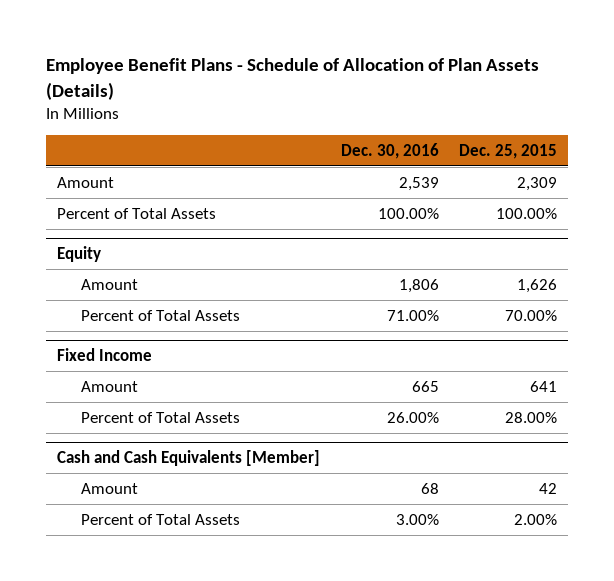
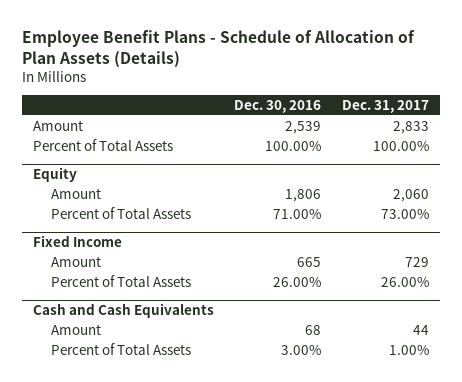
- | Dec. 30, 2016 | Dec. 25, 2015
+ | Dec. 30, 2016 | Dec. 31, 2017
- Cash and Cash Equivalents [Member]
+ Cash and Cash Equivalents

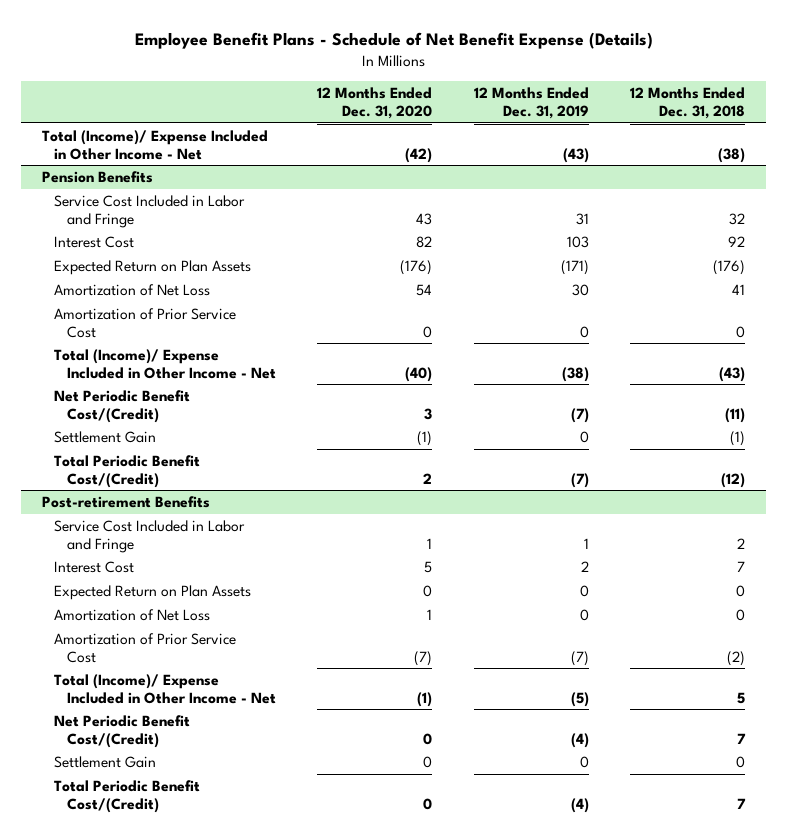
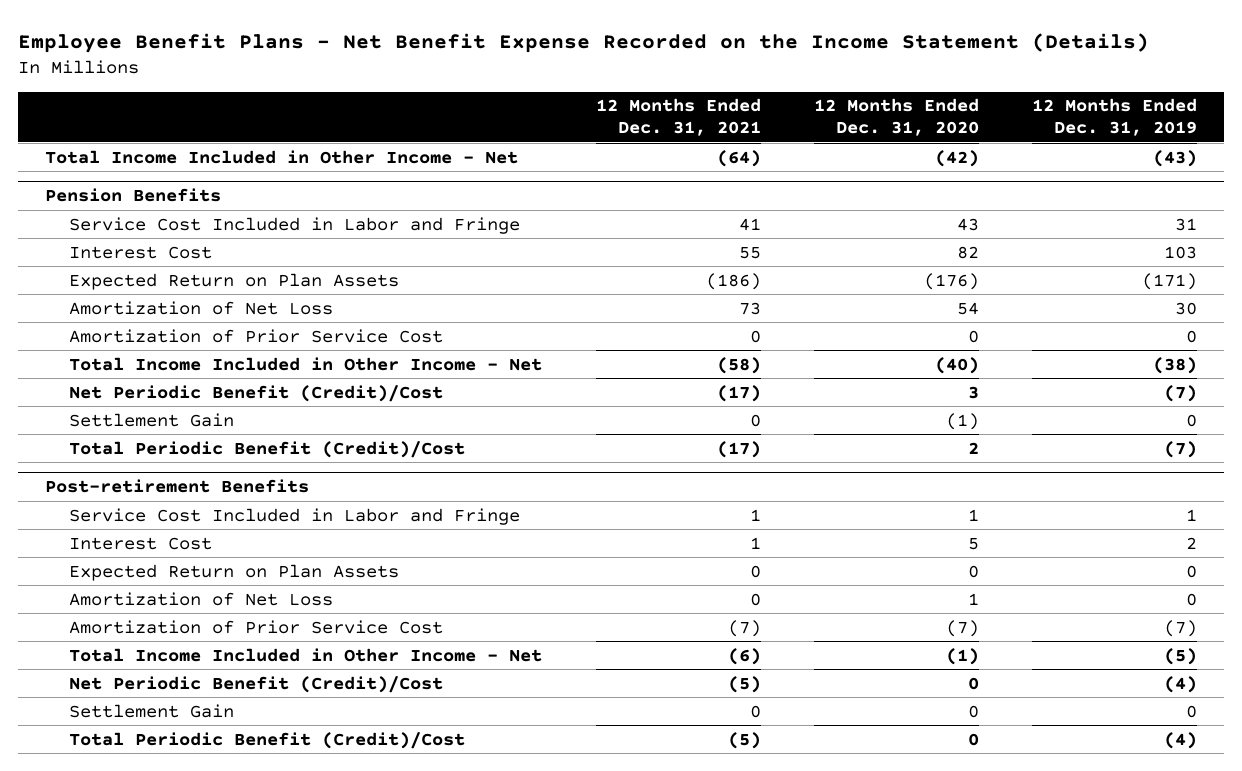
- Employee Benefit Plans - Schedule of Net Benefit Expense (Details)
+ Employee Benefit Plans - Net Benefit Expense Recorded on the Income Statement (Details)
- | 12 Months Ended Dec. 31, 2020 | 12 Months Ended Dec. 31, 2019 | 12 Months Ended Dec. 31, 2018
+ | 12 Months Ended Dec. 31, 2021 | 12 Months Ended Dec. 31, 2020 | 12 Months Ended Dec. 31, 2019
- Total (Income)/ Expense Included in Other Income - Net | (42) | (43) | (38)
+ Total Income Included in Other Income - Net | (64) | (42) | (43)
@ Pension Benefits
- Total (Income)/ Expense Included in Other Income - Net | (40) | (38) | (43)
- Net Periodic Benefit Cost/(Credit) | 3 | (7) | (11)
+ Total Income Included in Other Income - Net | (58) | (40) | (38)
+ Net Periodic Benefit (Credit)/Cost | (17) | 3 | (7)
- Total Periodic Benefit Cost/(Credit) | 2 | (7) | (12)
+ Total Periodic Benefit (Credit)/Cost | (17) | 2 | (7)
@ Post-retirement Benefits
- Total (Income)/ Expense Included in Other Income - Net | (1) | (5) | 5
- Net Periodic Benefit Cost/(Credit) | 0 | (4) | 7
+ Total Income Included in Other Income - Net | (6) | (1) | (5)
+ Net Periodic Benefit (Credit)/Cost | (5) | 0 | (4)
- Total Periodic Benefit Cost/(Credit) | 0 | (4) | 7
+ Total Periodic Benefit (Credit)/Cost | (5) | 0 | (4)

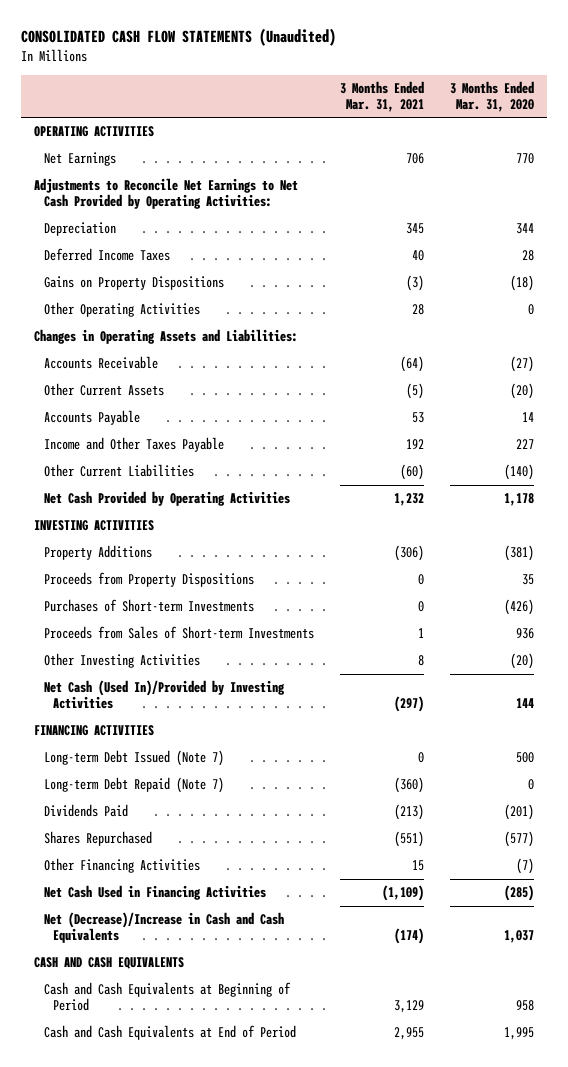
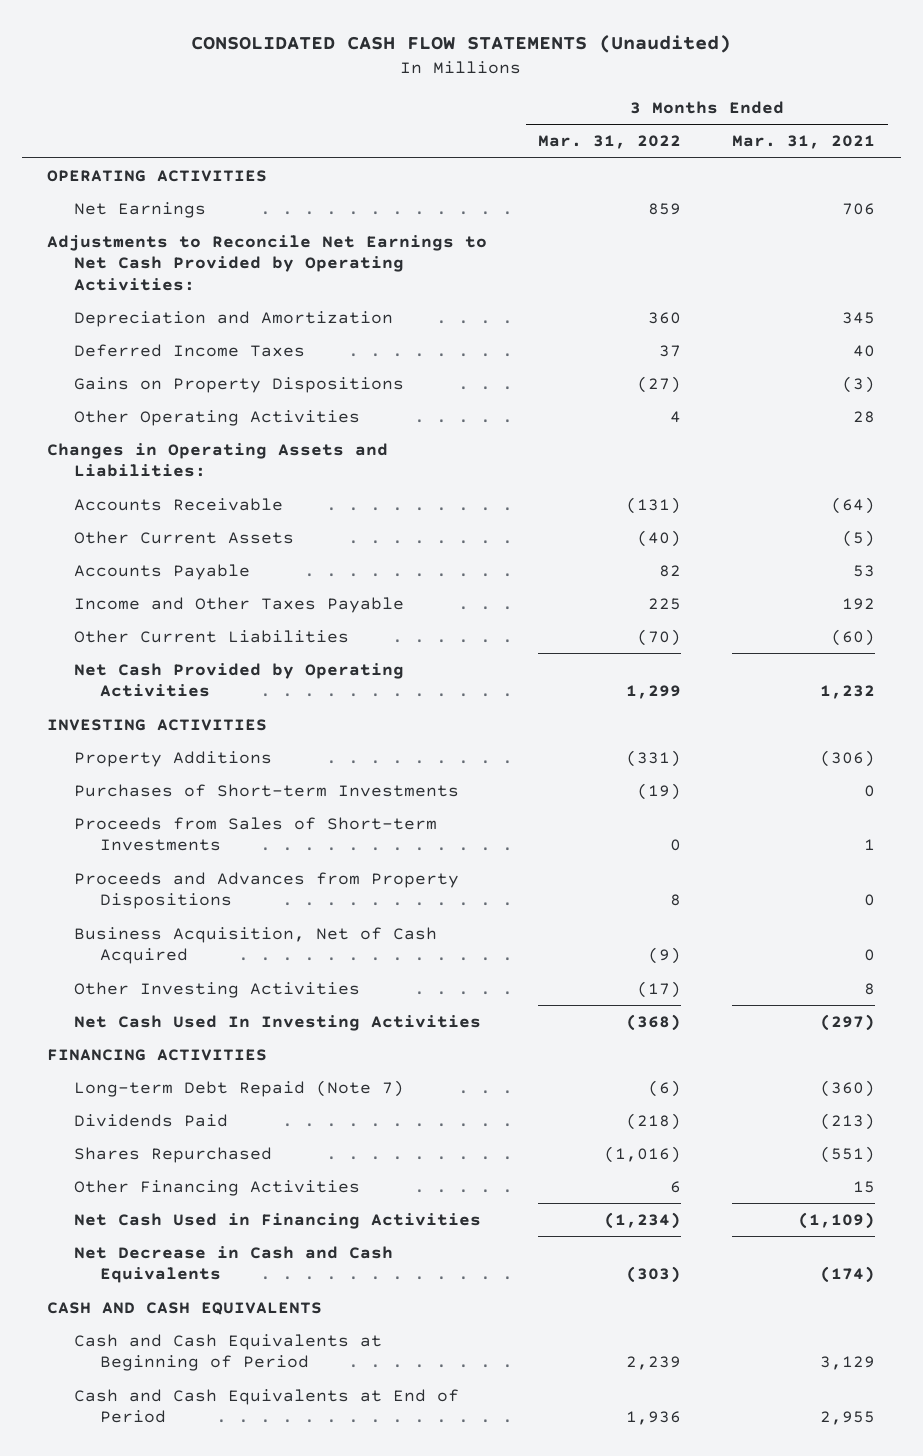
- | 3 Months Ended Mar. 31, 2021 | 3 Months Ended Mar. 31, 2020
+ | 3 Months Ended Mar. 31, 2022 | 3 Months Ended Mar. 31, 2021
- Depreciation | 345 | 344
+ Depreciation and Amortization | 360 | 345
- Proceeds from Property Dispositions | 0 | 35
+ Proceeds and Advances from Property Dispositions | 8 | 0
+ Business Acquisition, Net of Cash Acquired | (9) | 0
- Net Cash (Used In)/Provided by Investing Activities | (297) | 144
+ Net Cash Used In Investing Activities | (368) | (297)
- Long-term Debt Issued (Note 7) | 0 | 500
- Net (Decrease)/Increase in Cash and Cash Equivalents | (174) | 1,037
+ Net Decrease in Cash and Cash Equivalents | (303) | (174)

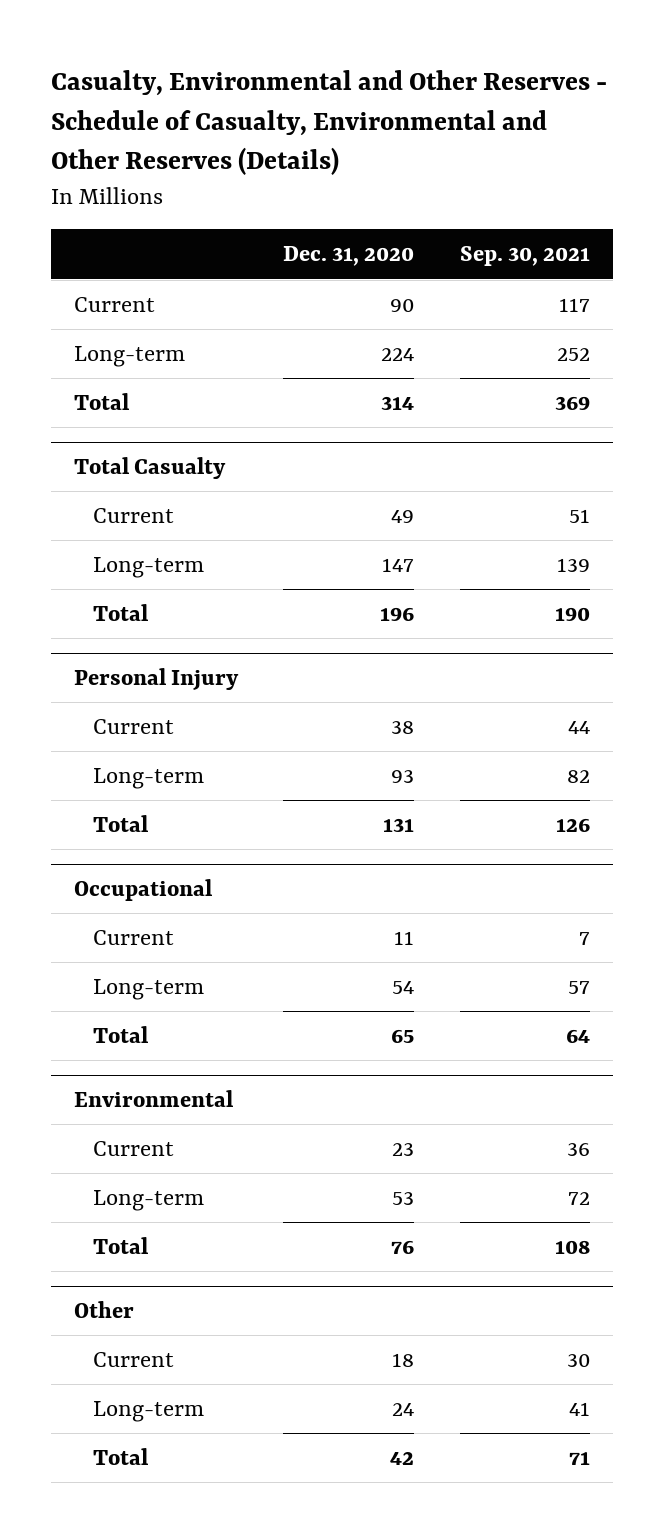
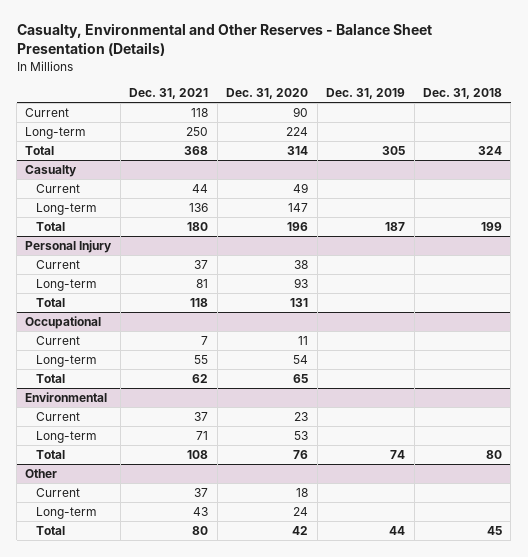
- Casualty, Environmental and Other Reserves - Schedule of Casualty, Environmental and Other Reserves (Details)
+ Casualty, Environmental and Other Reserves - Balance Sheet Presentation (Details)
- | Dec. 31, 2020 | Sep. 30, 2021
+ | Dec. 31, 2021 | Dec. 31, 2020 | Dec. 31, 2019 | Dec. 31, 2018
- Total Casualty
+ Casualty

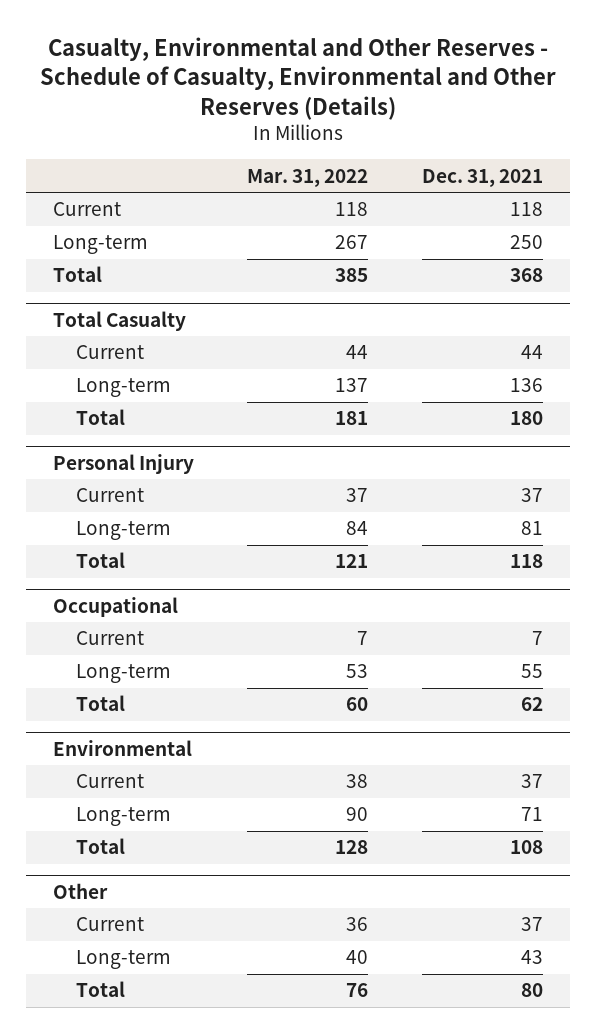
- Casualty, Environmental and Other Reserves - Balance Sheet Presentation (Details)
+ Casualty, Environmental and Other Reserves - Schedule of Casualty, Environmental and Other Reserves (Details)
- | Dec. 31, 2021 | Dec. 31, 2020 | Dec. 31, 2019 | Dec. 31, 2018
+ | Mar. 31, 2022 | Dec. 31, 2021
- Casualty
+ Total Casualty

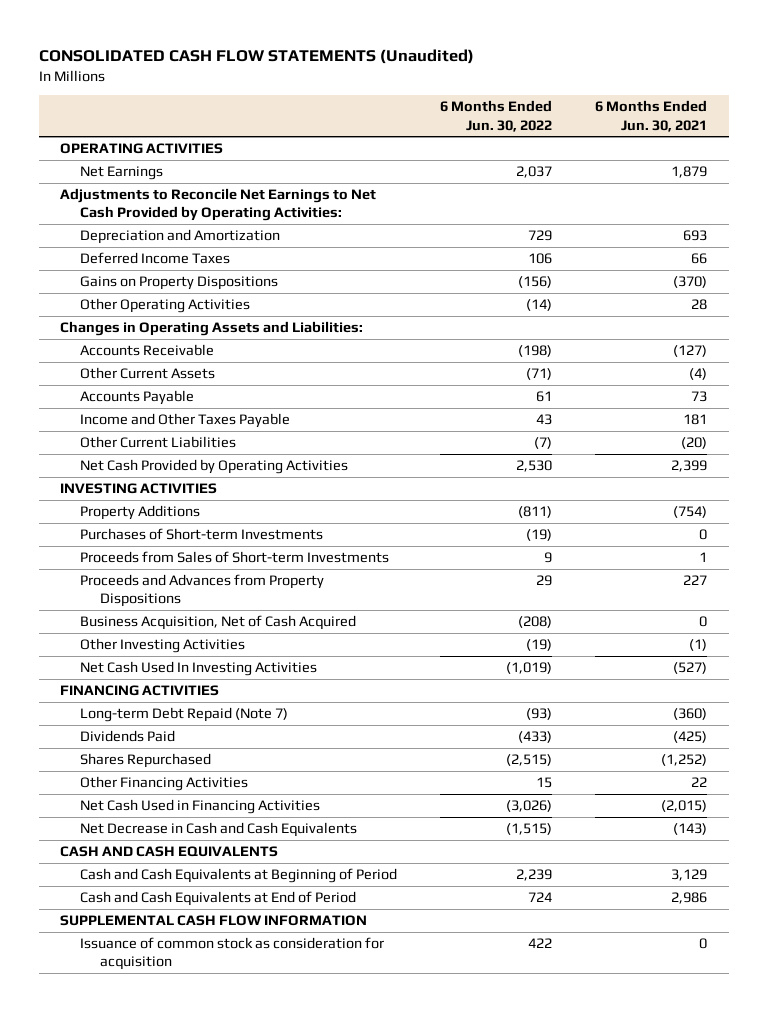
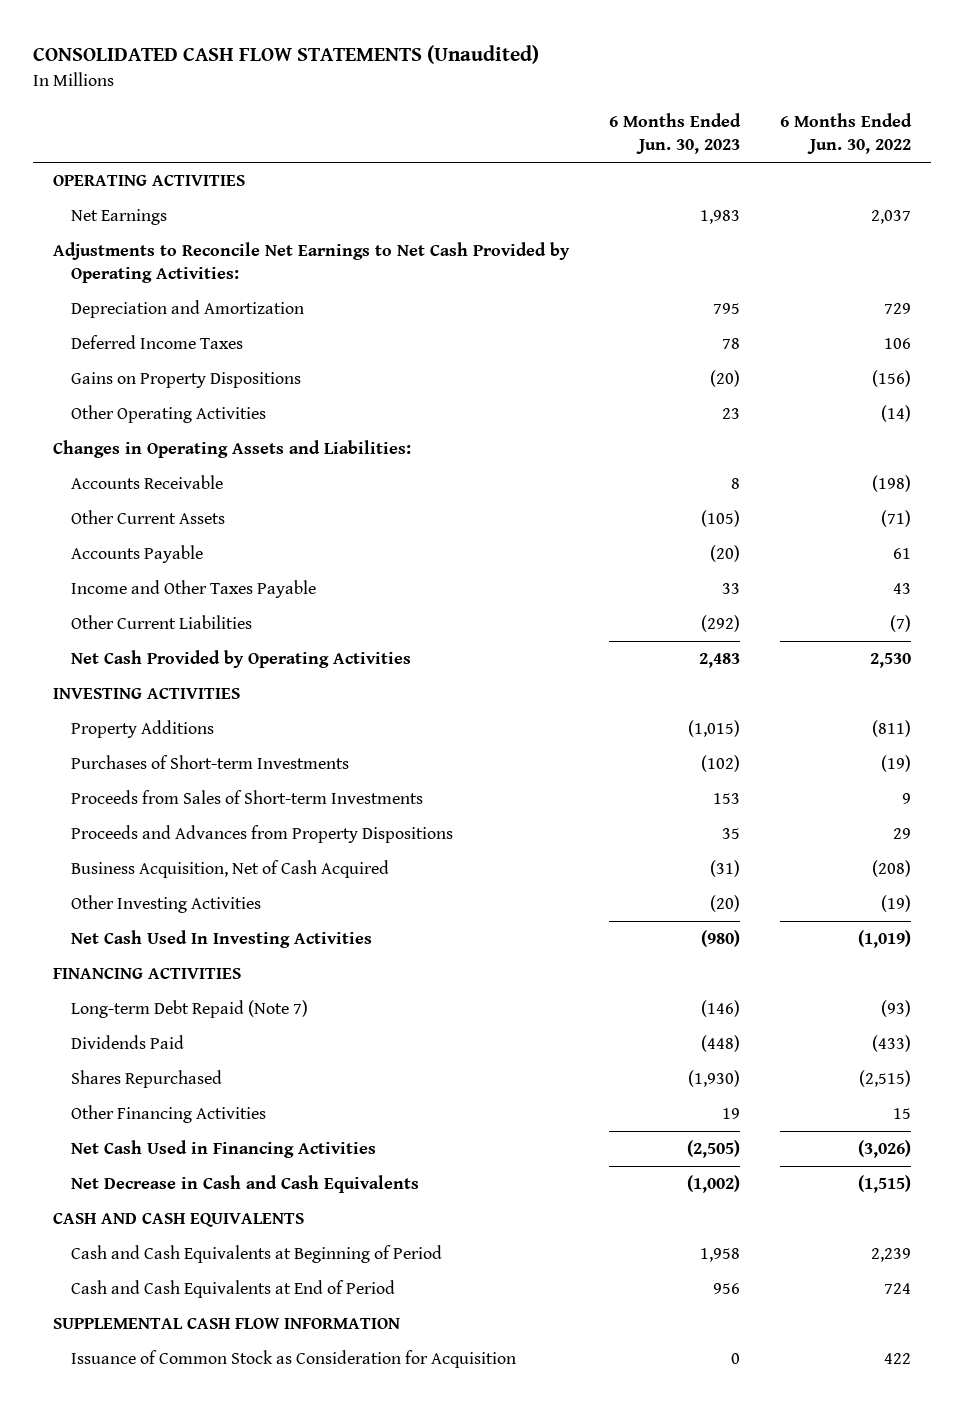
- | 6 Months Ended Jun. 30, 2022 | 6 Months Ended Jun. 30, 2021
+ | 6 Months Ended Jun. 30, 2023 | 6 Months Ended Jun. 30, 2022
- Issuance of common stock as consideration for acquisition | 422 | 0
+ Issuance of Common Stock as Consideration for Acquisition | 0 | 422

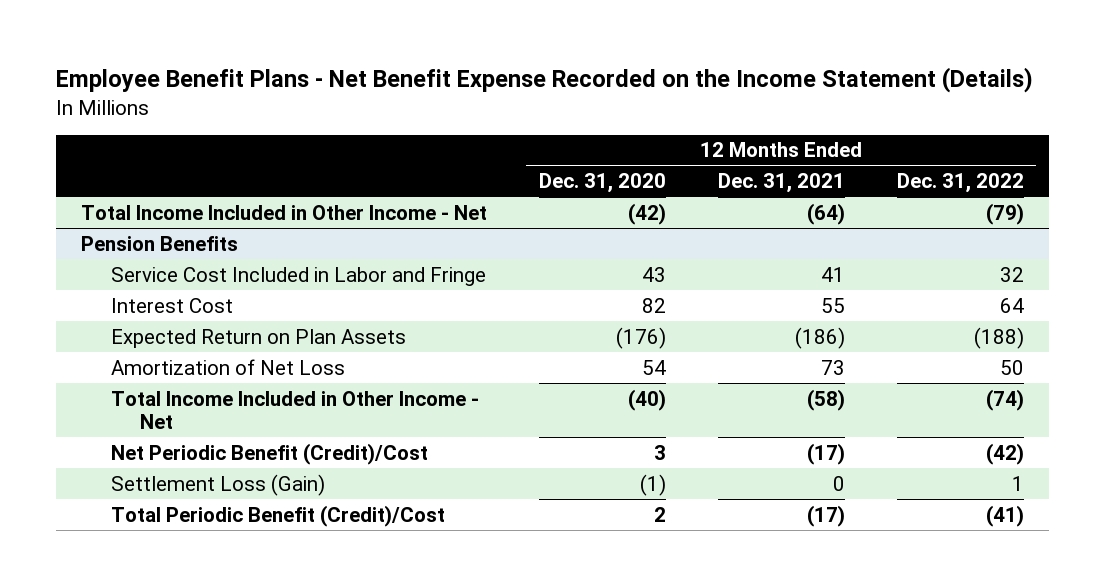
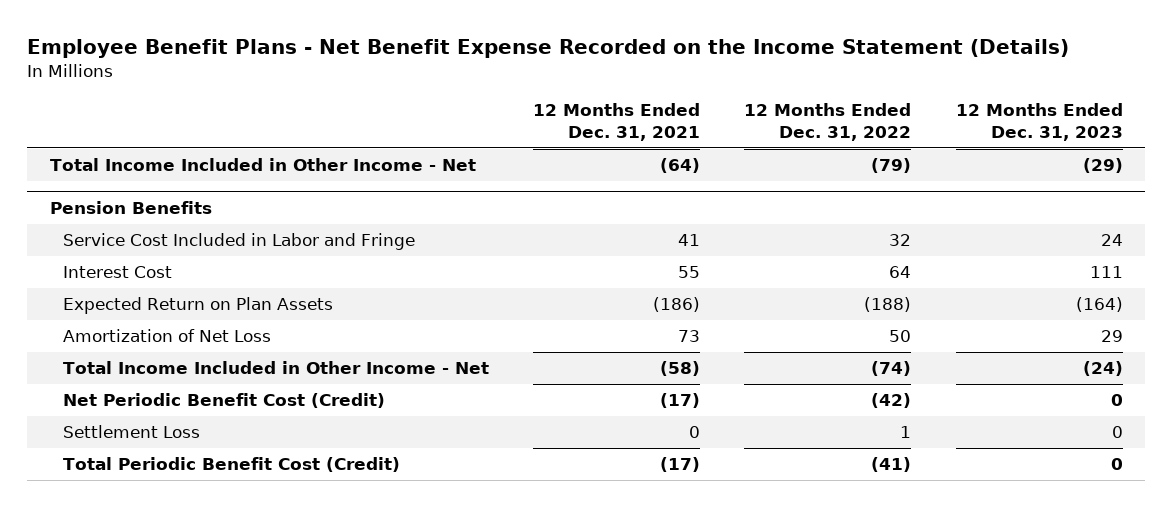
- | 12 Months Ended Dec. 31, 2020 | 12 Months Ended Dec. 31, 2021 | 12 Months Ended Dec. 31, 2022
+ | 12 Months Ended Dec. 31, 2021 | 12 Months Ended Dec. 31, 2022 | 12 Months Ended Dec. 31, 2023
@ Pension Benefits
- Net Periodic Benefit (Credit)/Cost | 3 | (17) | (42)
- Settlement Loss (Gain) | (1) | 0 | 1
- Total Periodic Benefit (Credit)/Cost | 2 | (17) | (41)
+ Net Periodic Benefit Cost (Credit) | (17) | (42) | 0
+ Settlement Loss | 0 | 1 | 0
+ Total Periodic Benefit Cost (Credit) | (17) | (41) | 0

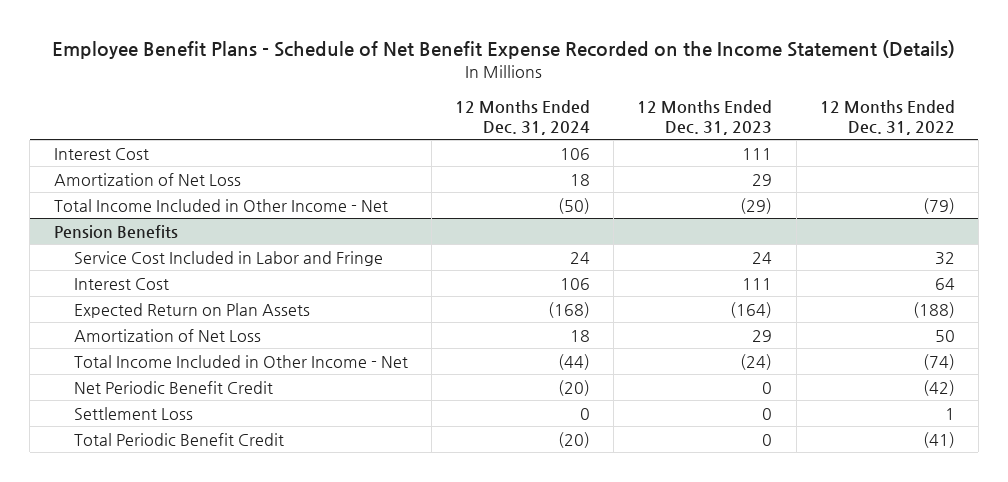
- Employee Benefit Plans - Net Benefit Expense Recorded on the Income Statement (Details)
+ Employee Benefit Plans - Schedule of Net Benefit Expense Recorded on the Income Statement (Details)
- | 12 Months Ended Dec. 31, 2021 | 12 Months Ended Dec. 31, 2022 | 12 Months Ended Dec. 31, 2023
+ | 12 Months Ended Dec. 31, 2024 | 12 Months Ended Dec. 31, 2023 | 12 Months Ended Dec. 31, 2022
+ Interest Cost | 106 | 111 |
+ Amortization of Net Loss | 18 | 29 |
@ Pension Benefits
- Net Periodic Benefit Cost (Credit) | (17) | (42) | 0
+ Net Periodic Benefit Credit | (20) | 0 | (42)
- Total Periodic Benefit Cost (Credit) | (17) | (41) | 0
+ Total Periodic Benefit Credit | (20) | 0 | (41)

